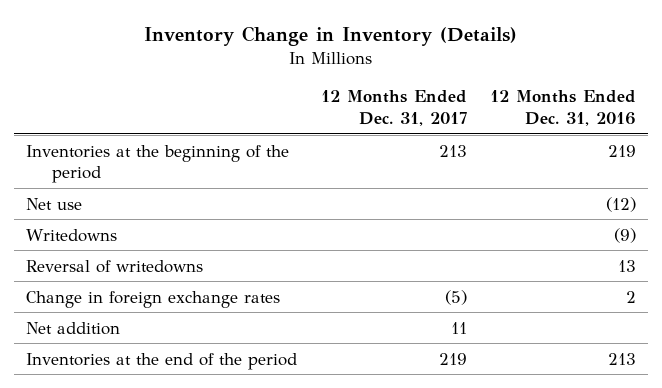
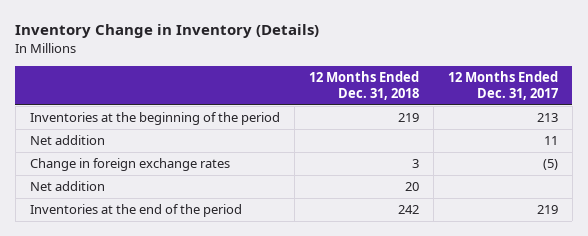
- | 12 Months Ended Dec. 31, 2017 | 12 Months Ended Dec. 31, 2016
+ | 12 Months Ended Dec. 31, 2018 | 12 Months Ended Dec. 31, 2017
- Net use | | (12)
- Writedowns | | (9)
- Reversal of writedowns | | 13
moved down: Change in foreign exchange rates | 3 | (5)
+ Net addition | 20 |

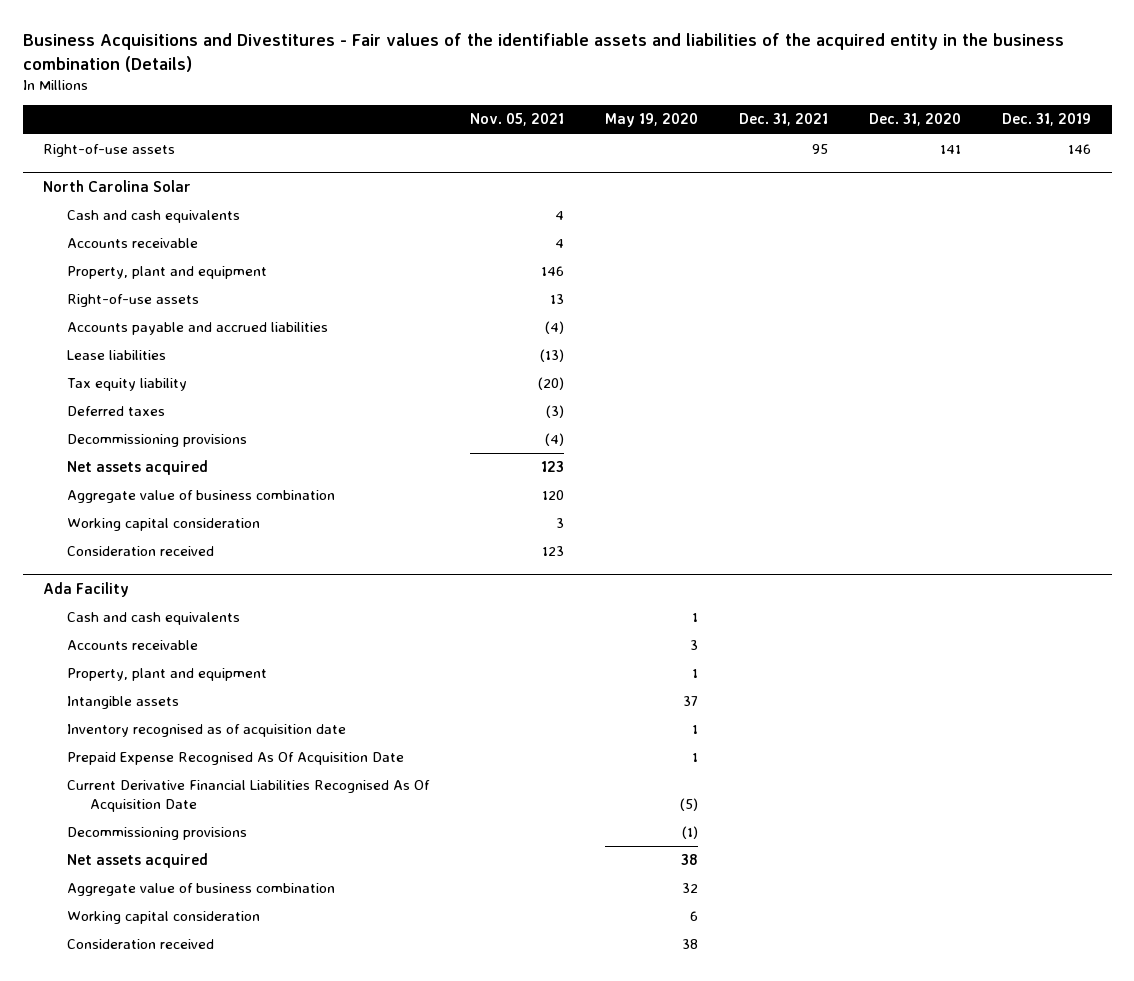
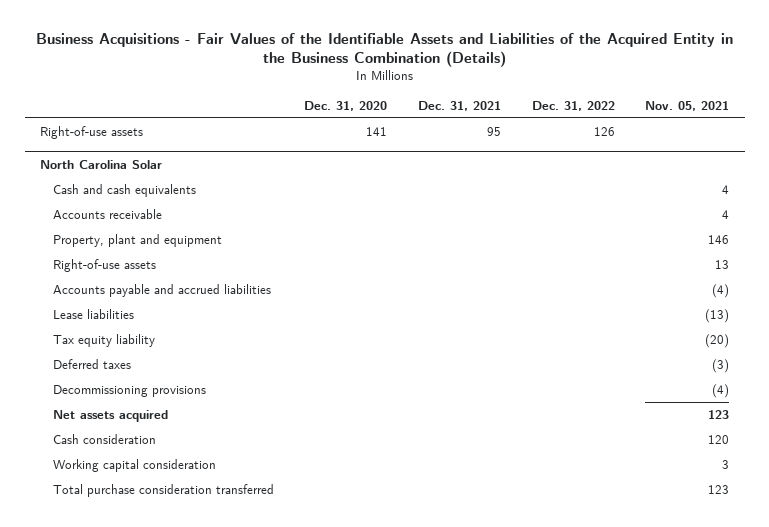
- Business Acquisitions and Divestitures - Fair values of the identifiable assets and liabilities of the acquired entity in the business combination (Details)
+ Business Acquisitions - Fair Values of the Identifiable Assets and Liabilities of the Acquired Entity in the Business Combination (Details)
- | Nov. 05, 2021 | May 19, 2020 | Dec. 31, 2021 | Dec. 31, 2020 | Dec. 31, 2019
+ | Dec. 31, 2020 | Dec. 31, 2021 | Dec. 31, 2022 | Nov. 05, 2021
@ North Carolina Solar
- Aggregate value of business combination | 120 | | | |
+ Cash consideration | | | | 120
- Consideration received | 123 | | | |
- Ada Facility
- Cash and cash equivalents | | 1 | | |
- Accounts receivable | | 3 | | |
- Property, plant and equipment | | 1 | | |
- Intangible assets | | 37 | | |
- Inventory recognised as of acquisition date | | 1 | | |
- Prepaid Expense Recognised As Of Acquisition Date | | 1 | | |
- Current Derivative Financial Liabilities Recognised As Of Acquisition Date | | (5) | | |
- Decommissioning provisions | | (1) | | |
- Net assets acquired | | 38 | | |
- Aggregate value of business combination | | 32 | | |
- Working capital consideration | | 6 | | |
- Consideration received | | 38 | | |
@ North Carolina Solar
+ Total purchase consideration transferred | | | | 123

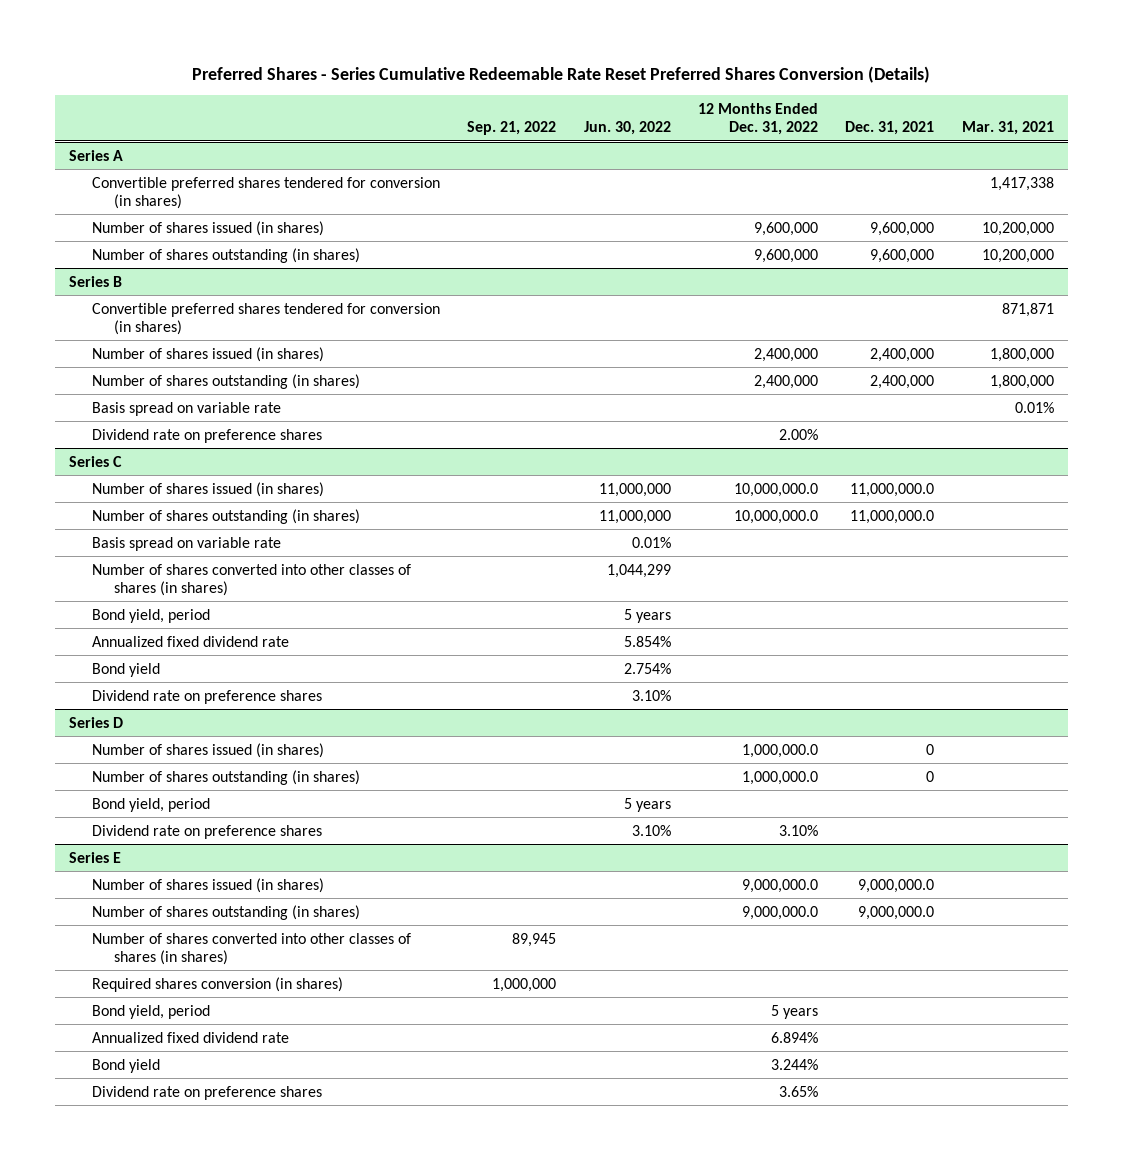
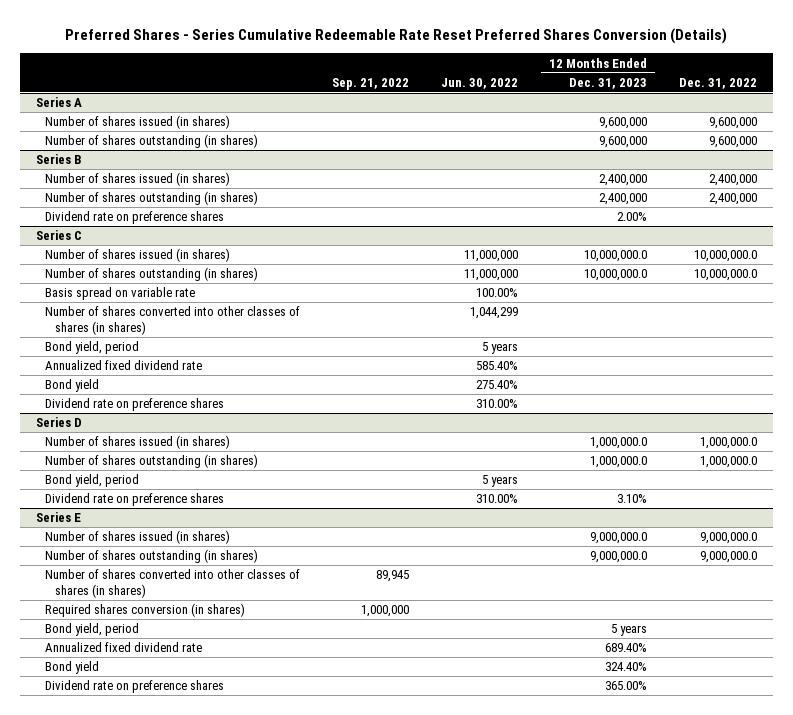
- | Sep. 21, 2022 | Jun. 30, 2022 | 12 Months Ended Dec. 31, 2022 | Dec. 31, 2021 | Mar. 31, 2021
+ | Sep. 21, 2022 | Jun. 30, 2022 | 12 Months Ended Dec. 31, 2023 | Dec. 31, 2022
@ Series A
- Convertible preferred shares tendered for conversion (in shares) | | | | | 1,417,338
@ Series B
- Convertible preferred shares tendered for conversion (in shares) | | | | | 871,871
- Basis spread on variable rate | | | | | 0.01%
@ Series C
- Basis spread on variable rate | | 0.01% | | |
+ Basis spread on variable rate | | 100.00% | |
- Annualized fixed dividend rate | | 5.854% | | |
- Bond yield | | 2.754% | | |
- Dividend rate on preference shares | | 3.10% | | |
+ Annualized fixed dividend rate | | 585.40% | |
+ Bond yield | | 275.40% | |
+ Dividend rate on preference shares | | 310.00% | |
@ Series D
- Dividend rate on preference shares | | 3.10% | 3.10% | |
+ Dividend rate on preference shares | | 310.00% | 3.10% |

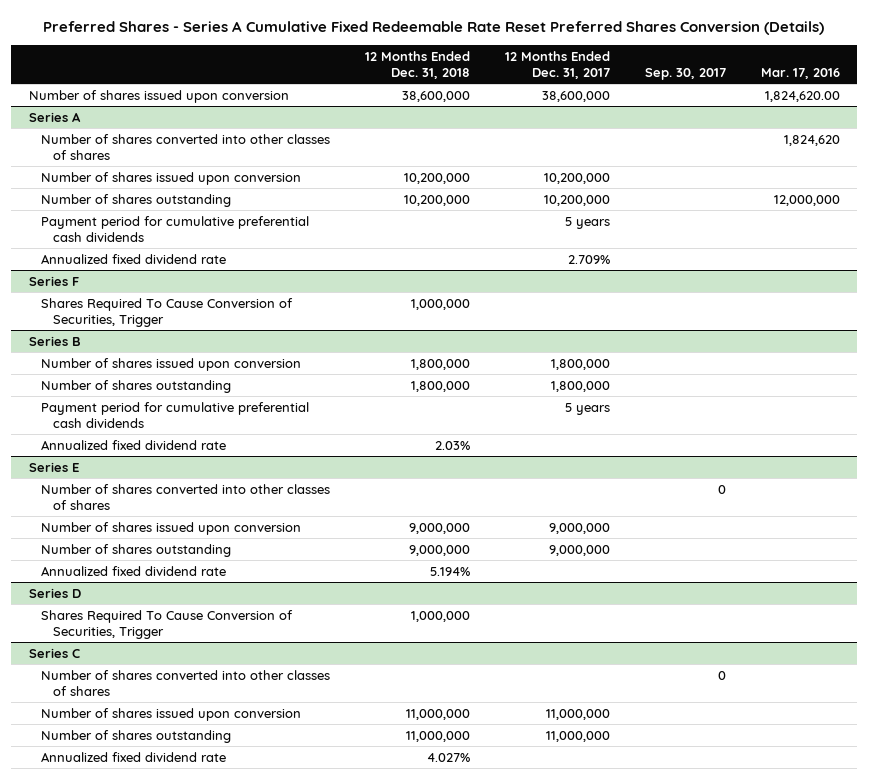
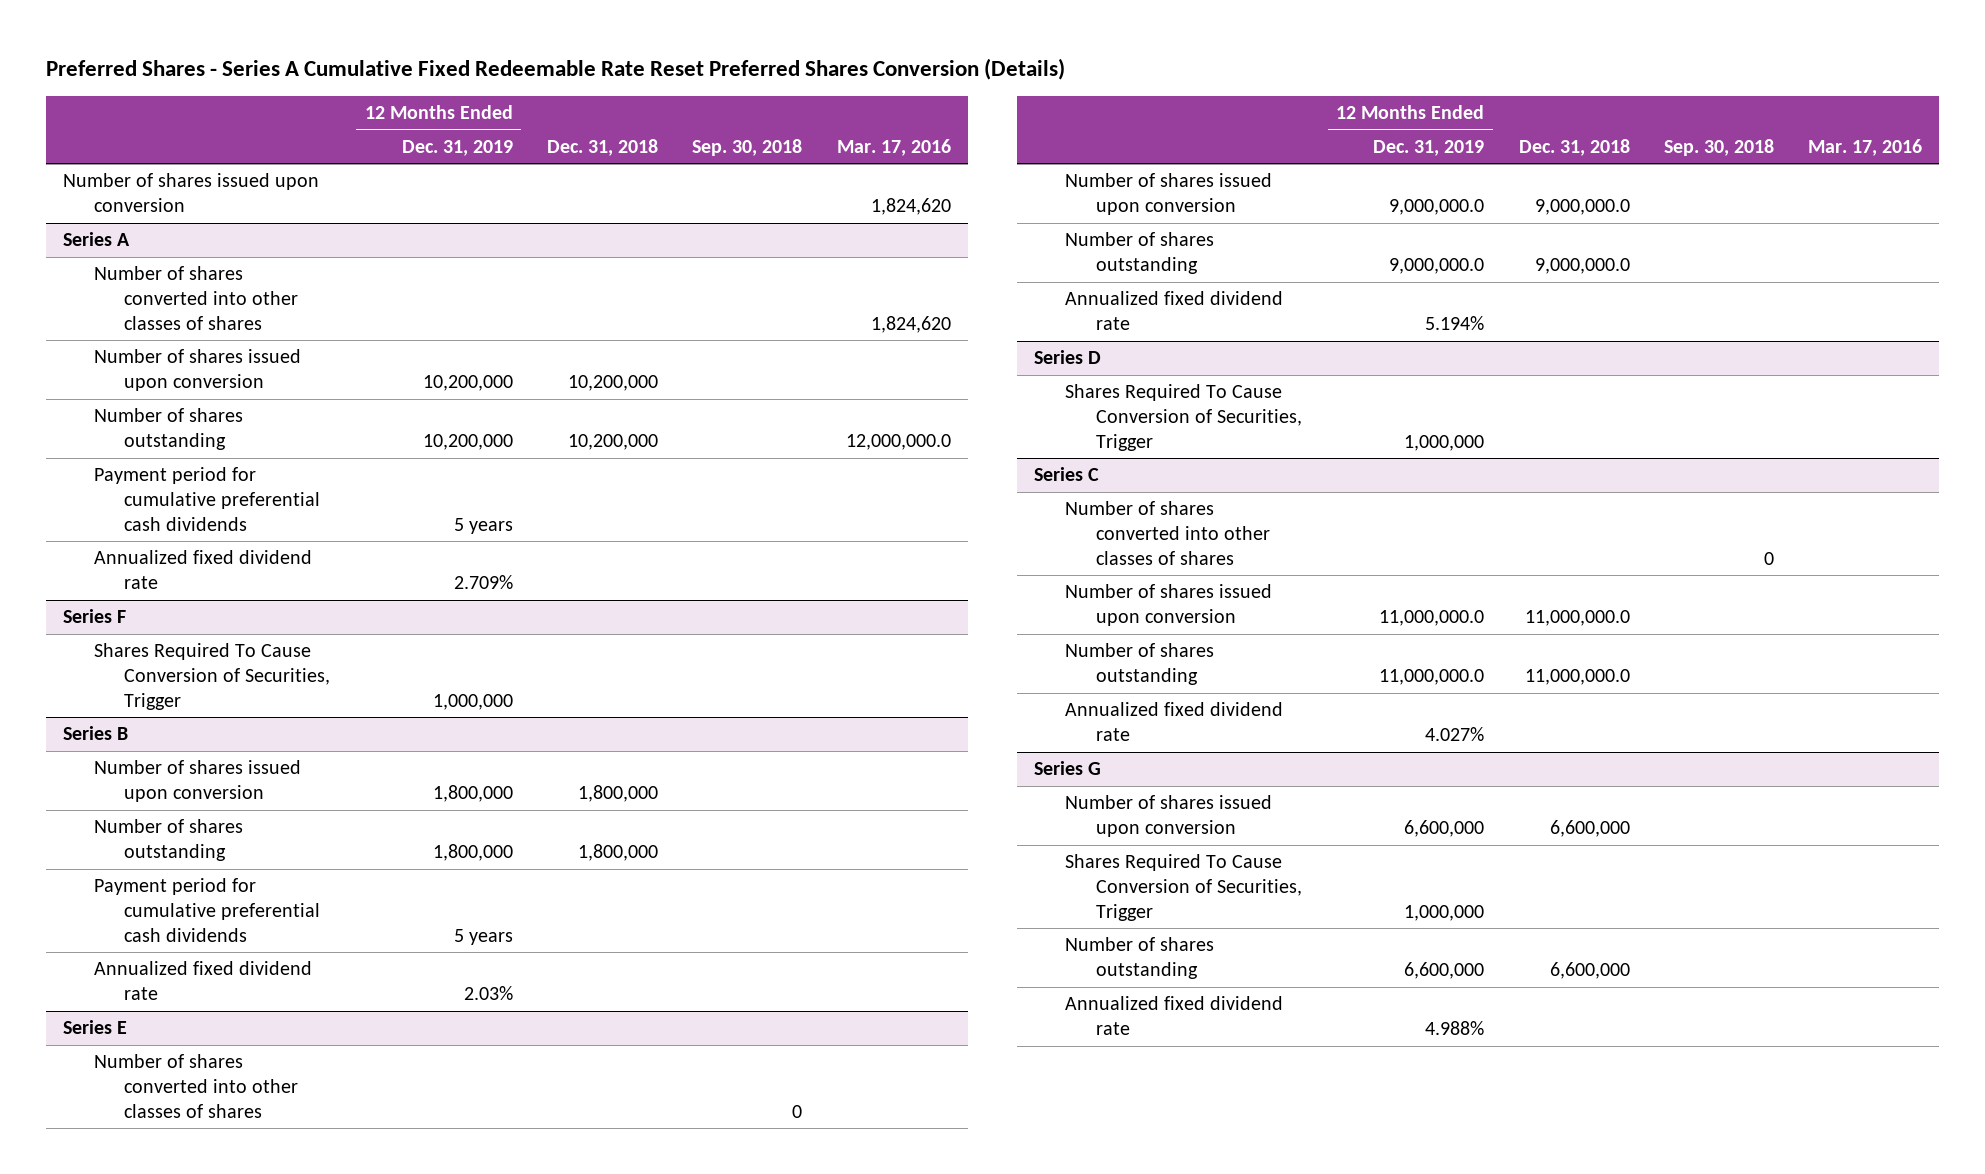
- | 12 Months Ended Dec. 31, 2018 | 12 Months Ended Dec. 31, 2017 | Sep. 30, 2017 | Mar. 17, 2016
+ | 12 Months Ended Dec. 31, 2019 | Dec. 31, 2018 | Sep. 30, 2018 | Mar. 17, 2016
- Number of shares issued upon conversion | 38,600,000 | 38,600,000 | | 1,824,620.00
+ Number of shares issued upon conversion | | | | 1,824,620
@ Series A
- Number of shares outstanding | 10,200,000 | 10,200,000 | | 12,000,000
+ Number of shares outstanding | 10,200,000 | 10,200,000 | | 12,000,000.0
+ Series G
+ Number of shares issued upon conversion | 6,600,000 | 6,600,000 | |
+ Shares Required To Cause Conversion of Securities, Trigger | 1,000,000 | | |
+ Number of shares outstanding | 6,600,000 | 6,600,000 | |
+ Annualized fixed dividend rate | 4.988% | | |

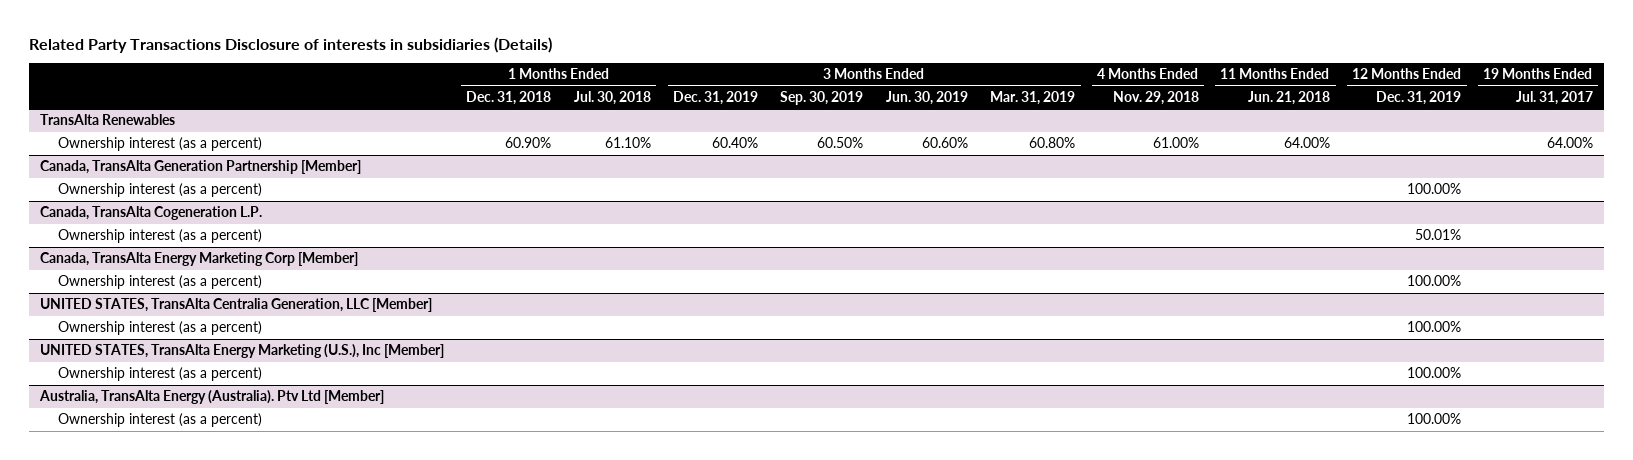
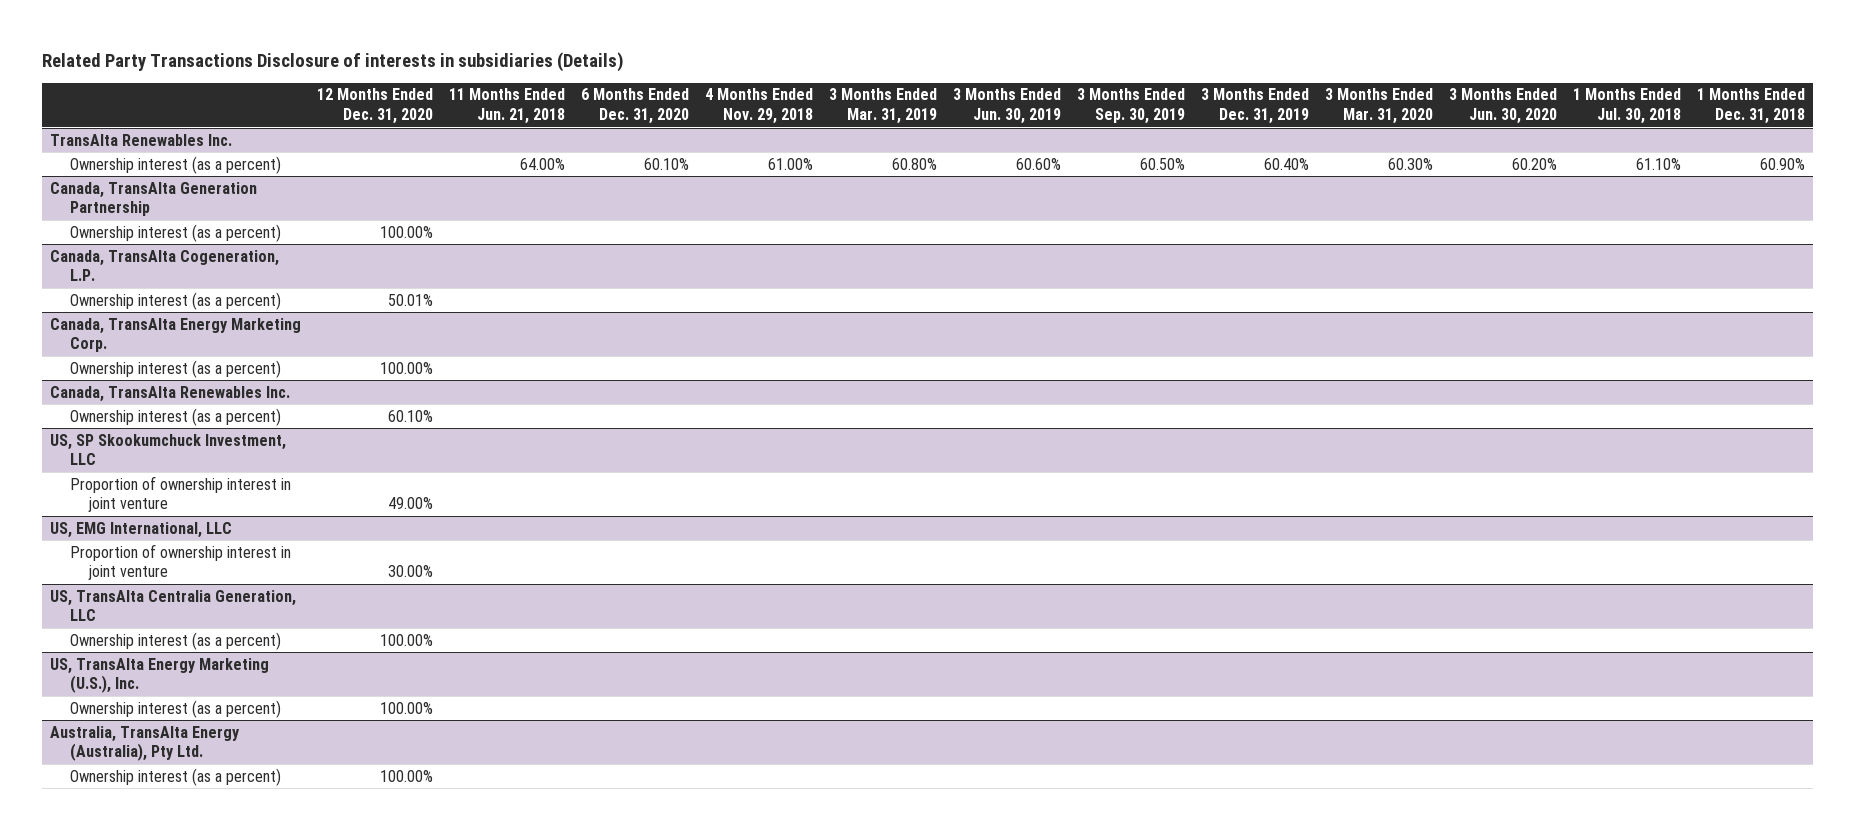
- | 1 Months Ended Dec. 31, 2018 | 1 Months Ended Jul. 30, 2018 | 3 Months Ended Dec. 31, 2019 | 3 Months Ended Sep. 30, 2019 | 3 Months Ended Jun. 30, 2019 | 3 Months Ended Mar. 31, 2019 | 4 Months Ended Nov. 29, 2018 | 11 Months Ended Jun. 21, 2018 | 12 Months Ended Dec. 31, 2019 | 19 Months Ended Jul. 31, 2017
+ | 12 Months Ended Dec. 31, 2020 | 11 Months Ended Jun. 21, 2018 | 6 Months Ended Dec. 31, 2020 | 4 Months Ended Nov. 29, 2018 | 3 Months Ended Mar. 31, 2019 | 3 Months Ended Jun. 30, 2019 | 3 Months Ended Sep. 30, 2019 | 3 Months Ended Dec. 31, 2019 | 3 Months Ended Mar. 31, 2020 | 3 Months Ended Jun. 30, 2020 | 1 Months Ended Jul. 30, 2018 | 1 Months Ended Dec. 31, 2018
- TransAlta Renewables
+ TransAlta Renewables Inc.
- Canada, TransAlta Generation Partnership [Member]
+ Canada, TransAlta Generation Partnership
- Canada, TransAlta Cogeneration L.P.
+ Canada, TransAlta Cogeneration, L.P.
- Canada, TransAlta Energy Marketing Corp [Member]
+ Canada, TransAlta Energy Marketing Corp.
- UNITED STATES, TransAlta Centralia Generation, LLC [Member]
+ Canada, TransAlta Renewables Inc.
+ Ownership interest (as a percent) | 60.10% | | | | | | | | | | |
+ US, SP Skookumchuck Investment, LLC
+ Proportion of ownership interest in joint venture | 49.00% | | | | | | | | | | |
+ US, EMG International, LLC
+ Proportion of ownership interest in joint venture | 30.00% | | | | | | | | | | |
+ US, TransAlta Centralia Generation, LLC
- UNITED STATES, TransAlta Energy Marketing (U.S.), Inc [Member]
+ US, TransAlta Energy Marketing (U.S.), Inc.
- Australia, TransAlta Energy (Australia). Ptv Ltd [Member]
+ Australia, TransAlta Energy (Australia), Pty Ltd.

